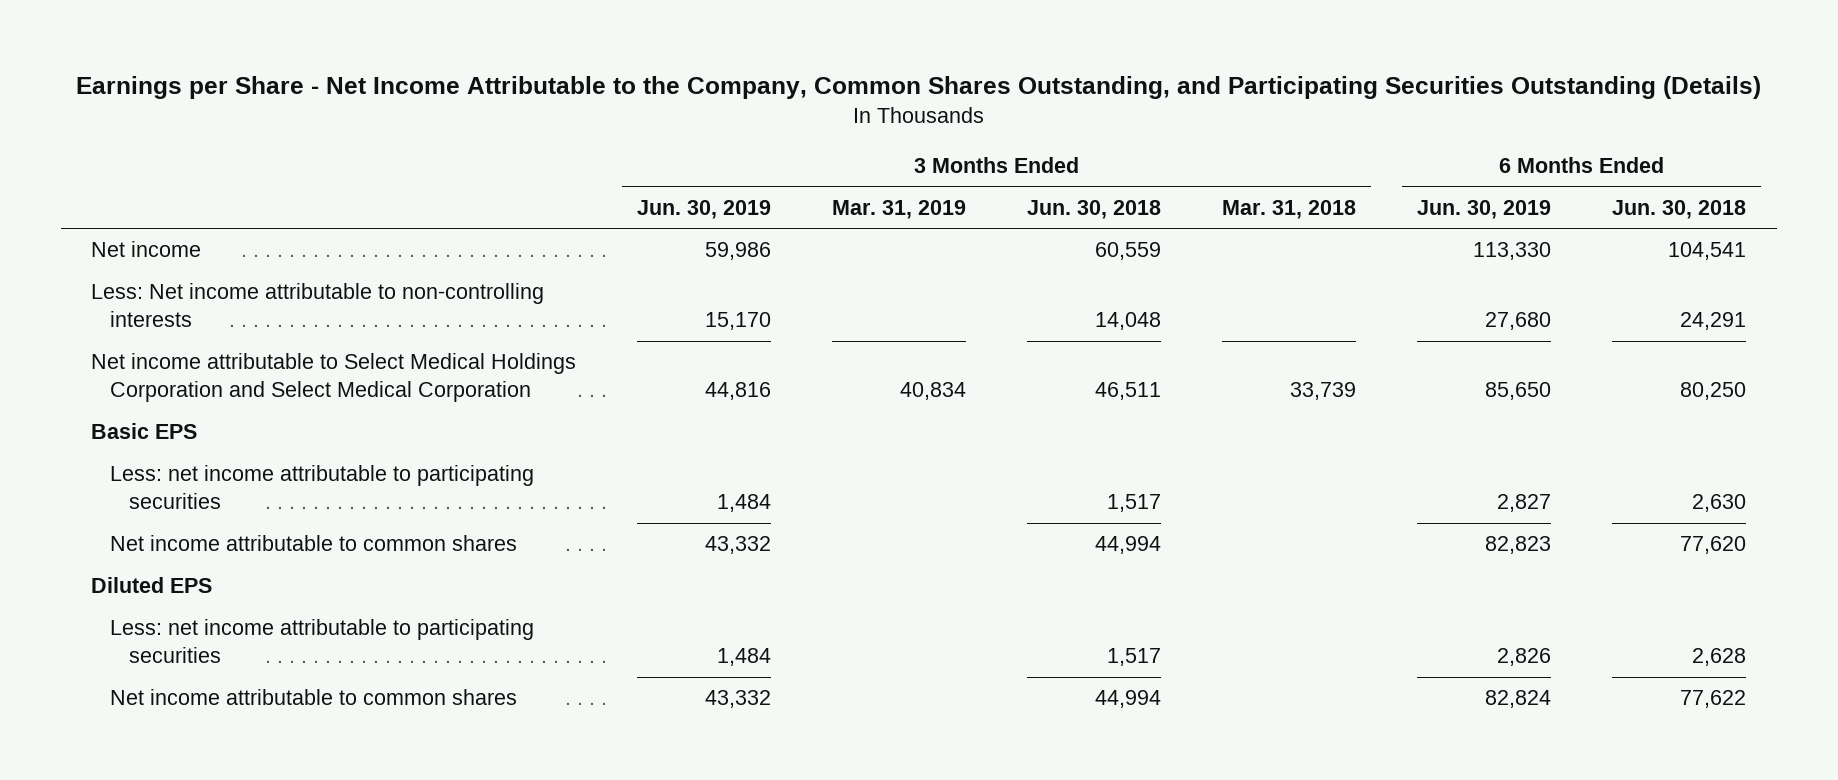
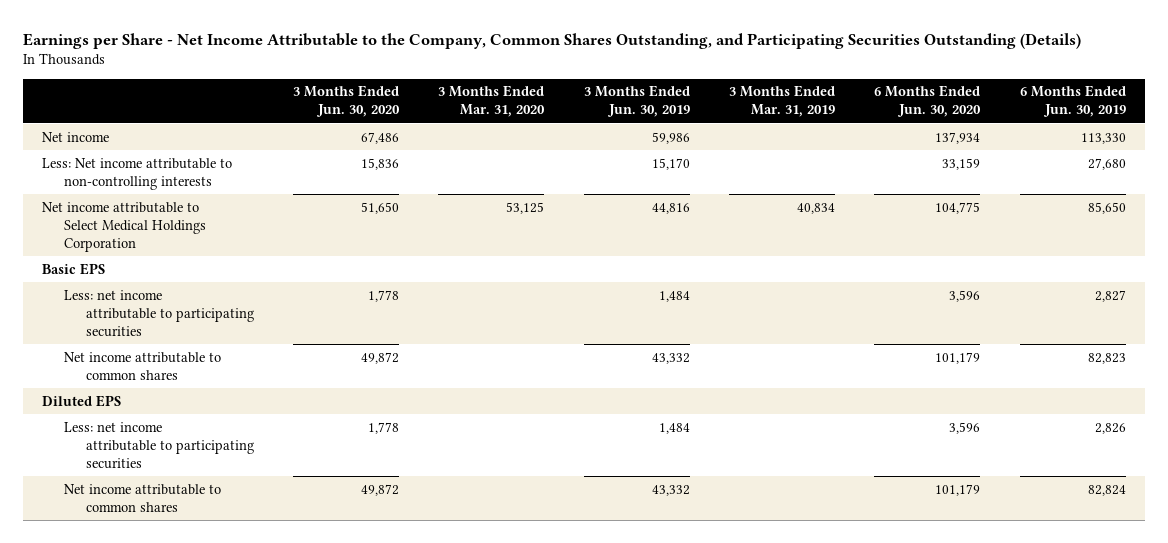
- | 3 Months Ended Jun. 30, 2019 | 3 Months Ended Mar. 31, 2019 | 3 Months Ended Jun. 30, 2018 | 3 Months Ended Mar. 31, 2018 | 6 Months Ended Jun. 30, 2019 | 6 Months Ended Jun. 30, 2018
+ | 3 Months Ended Jun. 30, 2020 | 3 Months Ended Mar. 31, 2020 | 3 Months Ended Jun. 30, 2019 | 3 Months Ended Mar. 31, 2019 | 6 Months Ended Jun. 30, 2020 | 6 Months Ended Jun. 30, 2019
- Net income attributable to Select Medical Holdings Corporation and Select Medical Corporation | 44,816 | 40,834 | 46,511 | 33,739 | 85,650 | 80,250
+ Net income attributable to Select Medical Holdings Corporation | 51,650 | 53,125 | 44,816 | 40,834 | 104,775 | 85,650

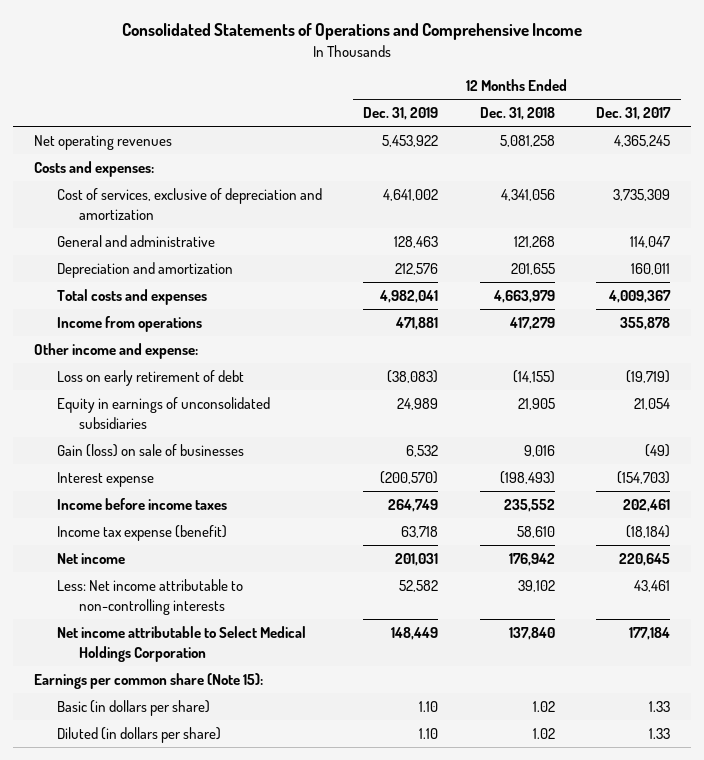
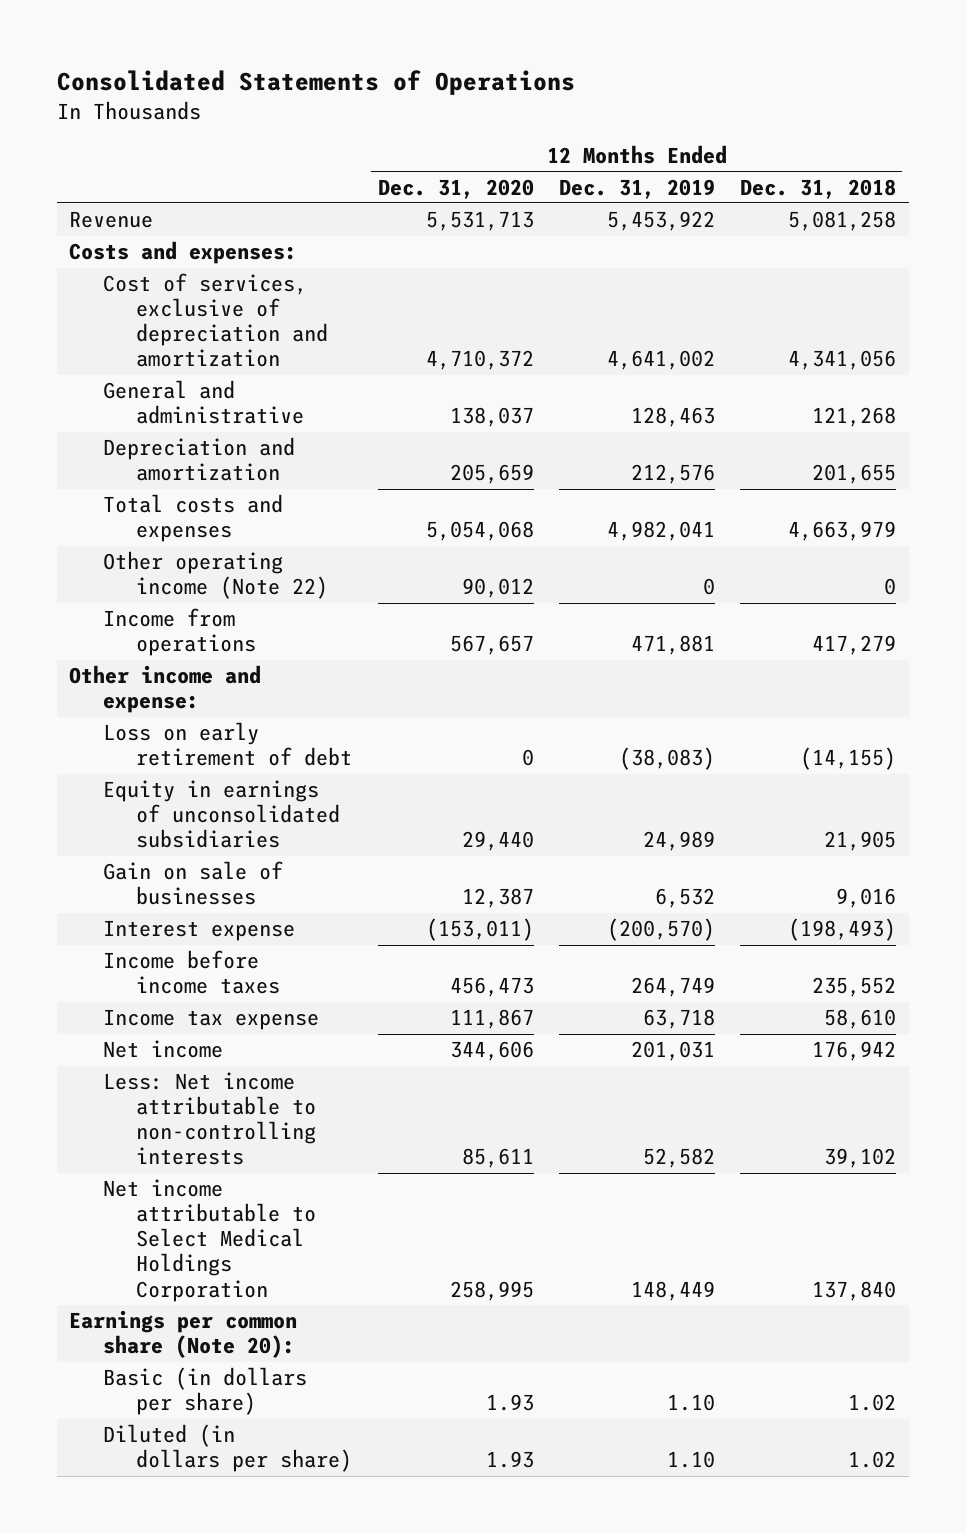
- Consolidated Statements of Operations and Comprehensive Income
+ Consolidated Statements of Operations
- | 12 Months Ended Dec. 31, 2019 | 12 Months Ended Dec. 31, 2018 | 12 Months Ended Dec. 31, 2017
+ | 12 Months Ended Dec. 31, 2020 | 12 Months Ended Dec. 31, 2019 | 12 Months Ended Dec. 31, 2018
- Net operating revenues | 5,453,922 | 5,081,258 | 4,365,245
+ Revenue | 5,531,713 | 5,453,922 | 5,081,258
+ Other operating income (Note 22) | 90,012 | 0 | 0
- Gain (loss) on sale of businesses | 6,532 | 9,016 | (49)
+ Gain on sale of businesses | 12,387 | 6,532 | 9,016
- Income tax expense (benefit) | 63,718 | 58,610 | (18,184)
+ Income tax expense | 111,867 | 63,718 | 58,610
- Earnings per common share (Note 15):
+ Earnings per common share (Note 20):

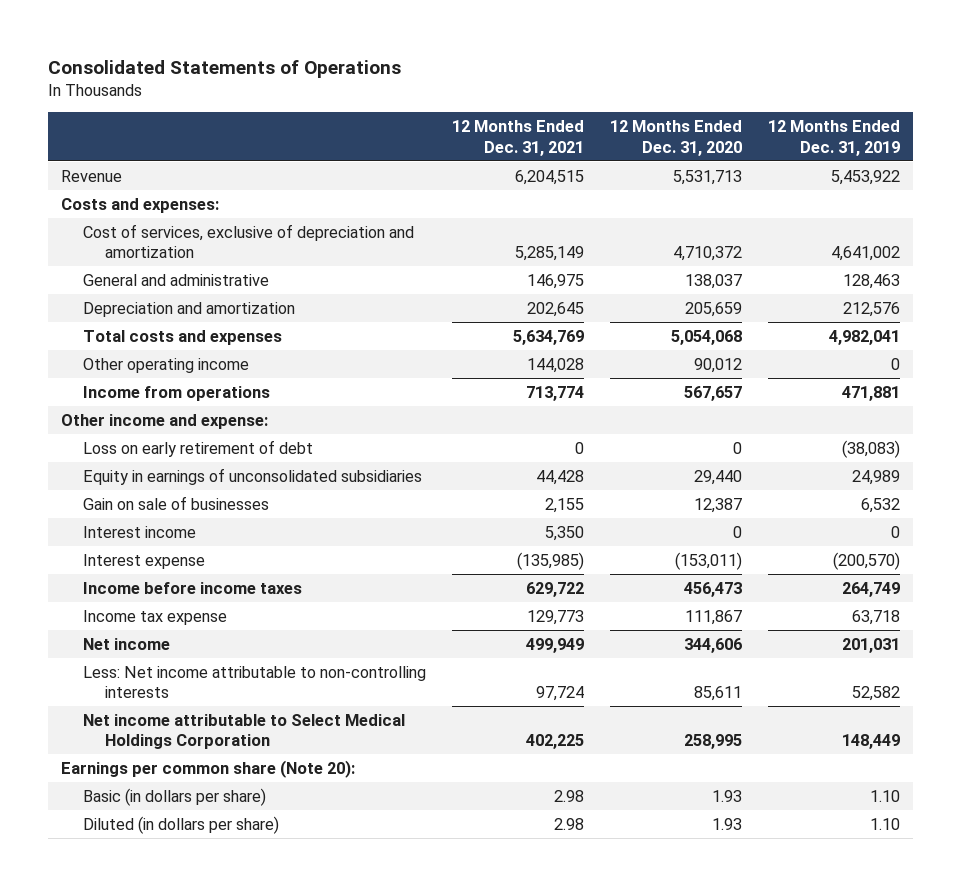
- | 12 Months Ended Dec. 31, 2020 | 12 Months Ended Dec. 31, 2019 | 12 Months Ended Dec. 31, 2018
+ | 12 Months Ended Dec. 31, 2021 | 12 Months Ended Dec. 31, 2020 | 12 Months Ended Dec. 31, 2019
- Other operating income (Note 22) | 90,012 | 0 | 0
+ Other operating income | 144,028 | 90,012 | 0
+ Interest income | 5,350 | 0 | 0

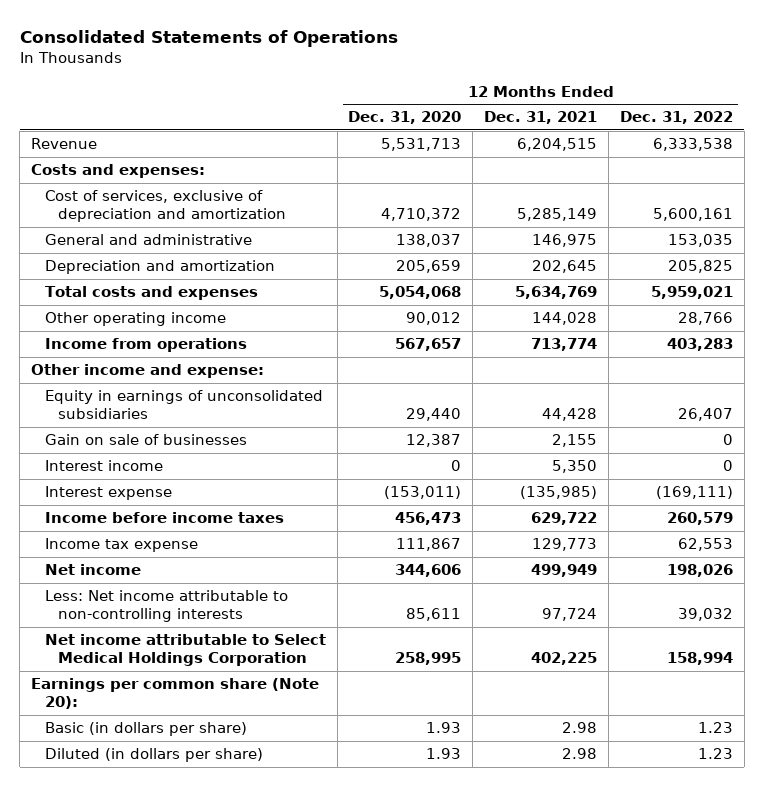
- | 12 Months Ended Dec. 31, 2021 | 12 Months Ended Dec. 31, 2020 | 12 Months Ended Dec. 31, 2019
+ | 12 Months Ended Dec. 31, 2020 | 12 Months Ended Dec. 31, 2021 | 12 Months Ended Dec. 31, 2022
- Loss on early retirement of debt | 0 | 0 | (38,083)

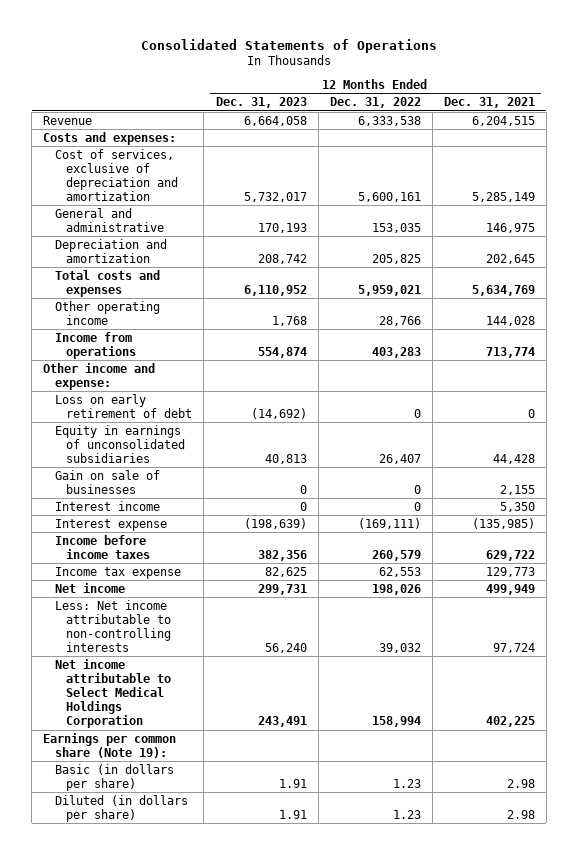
- | 12 Months Ended Dec. 31, 2020 | 12 Months Ended Dec. 31, 2021 | 12 Months Ended Dec. 31, 2022
+ | 12 Months Ended Dec. 31, 2023 | 12 Months Ended Dec. 31, 2022 | 12 Months Ended Dec. 31, 2021
+ Loss on early retirement of debt | (14,692) | 0 | 0
- Earnings per common share (Note 20):
+ Earnings per common share (Note 19):

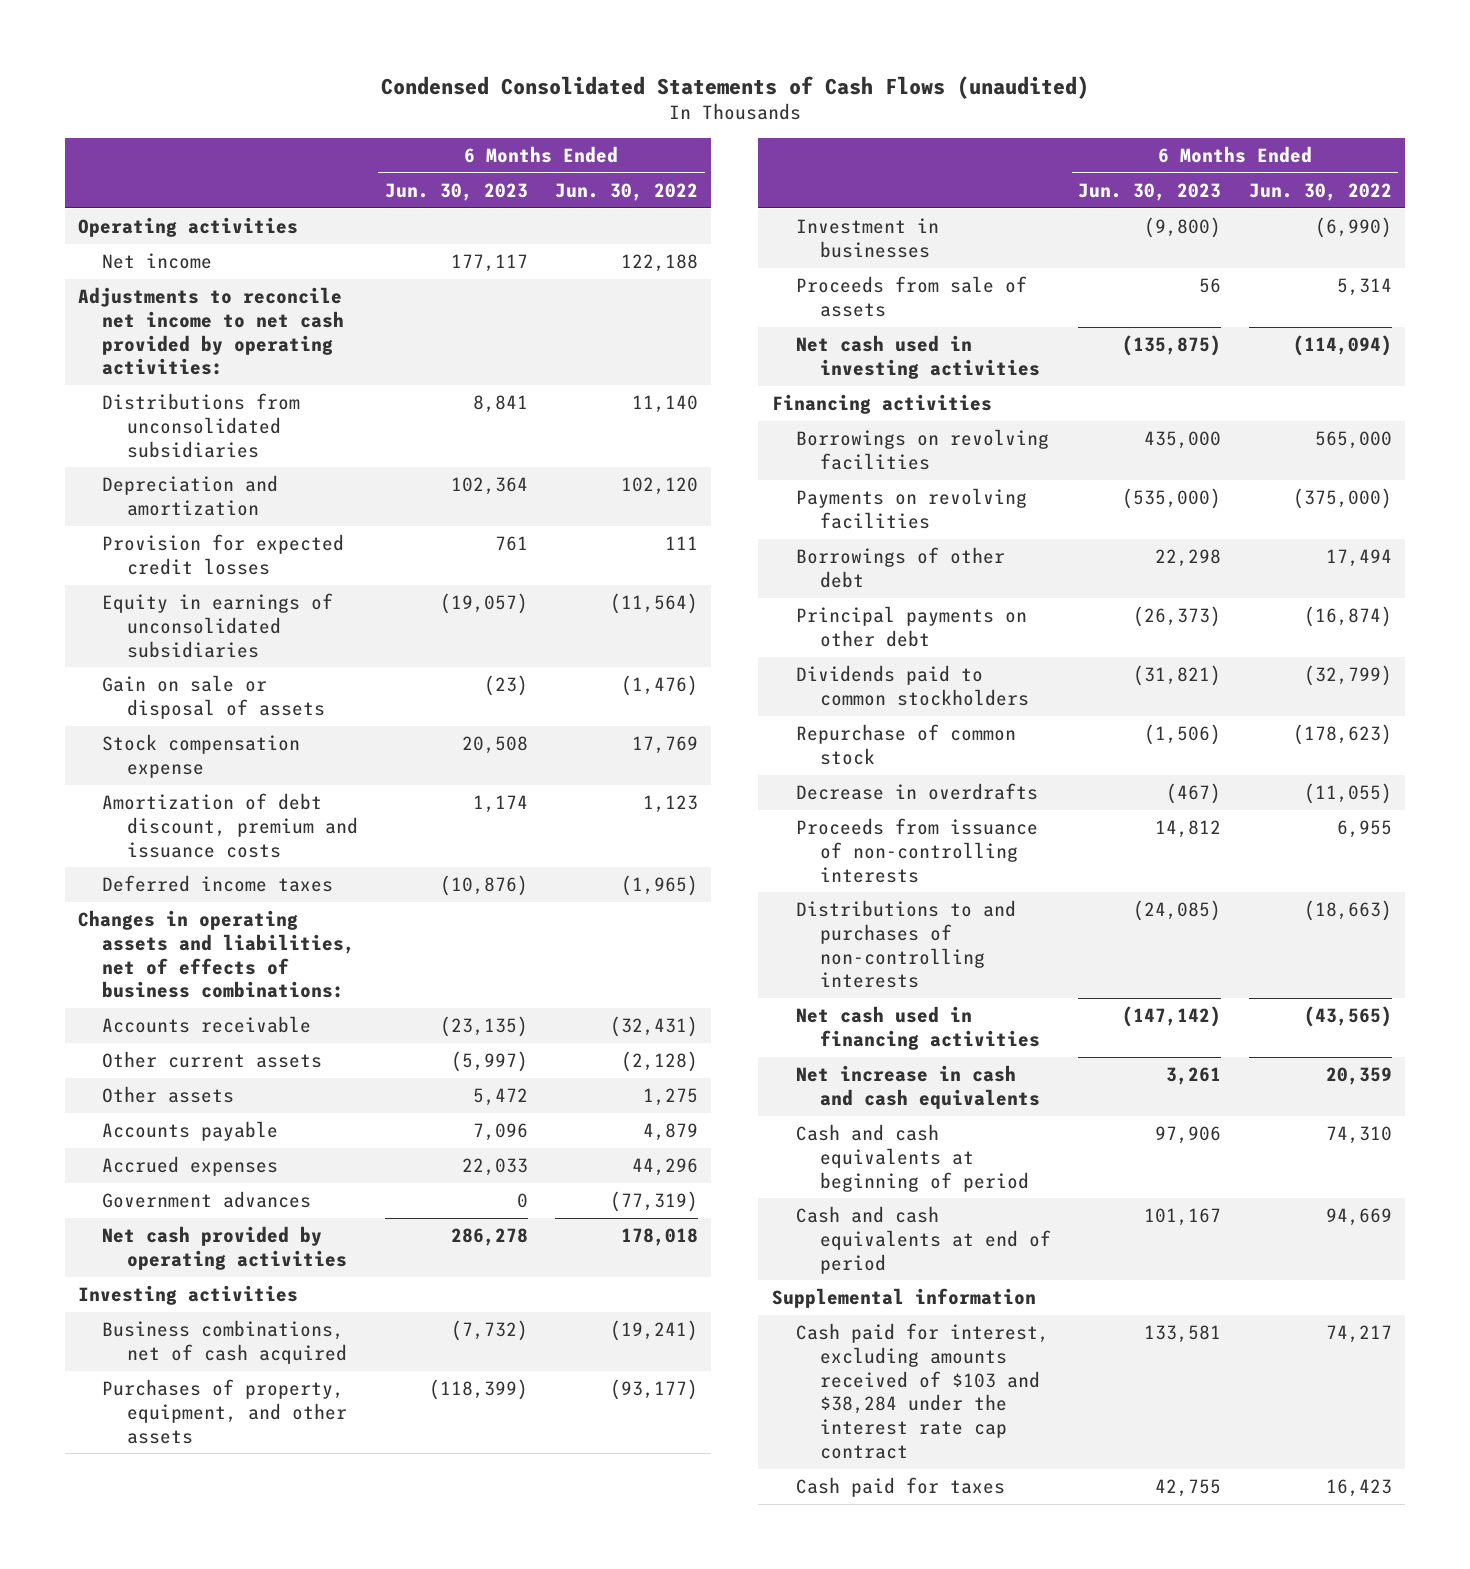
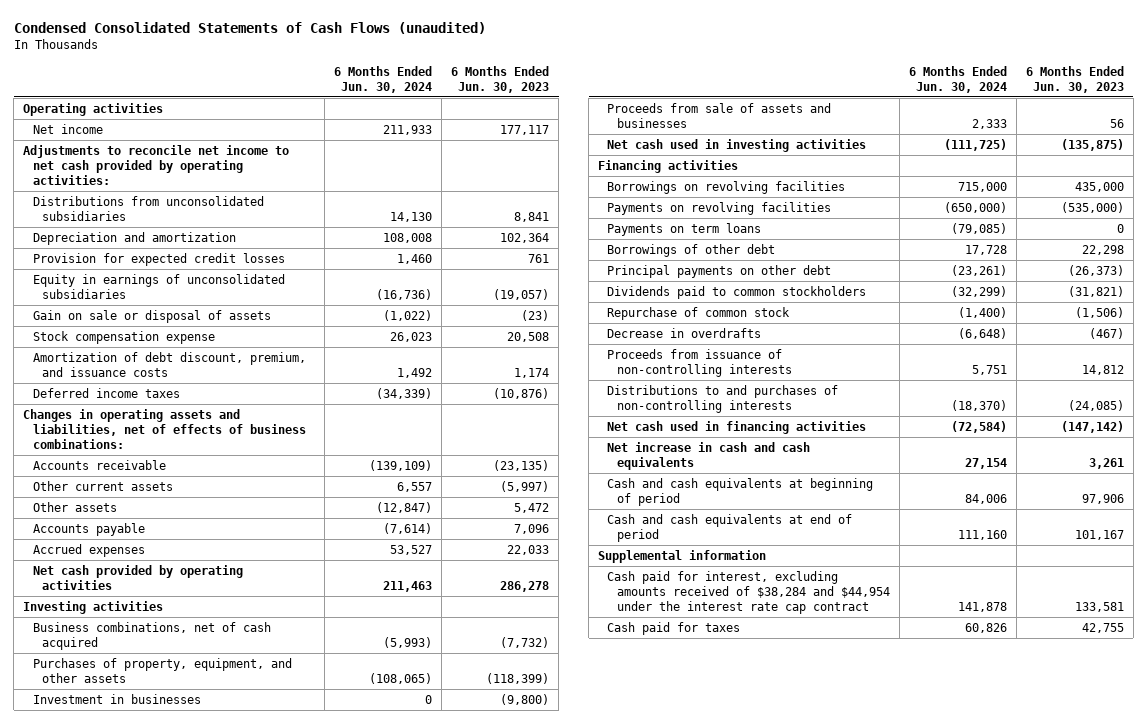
- | 6 Months Ended Jun. 30, 2023 | 6 Months Ended Jun. 30, 2022
+ | 6 Months Ended Jun. 30, 2024 | 6 Months Ended Jun. 30, 2023
- Amortization of debt discount, premium and issuance costs | 1,174 | 1,123
+ Amortization of debt discount, premium, and issuance costs | 1,492 | 1,174
- Government advances | 0 | (77,319)
- Proceeds from sale of assets | 56 | 5,314
+ Proceeds from sale of assets and businesses | 2,333 | 56
+ Payments on term loans | (79,085) | 0
- Cash paid for interest, excluding amounts received of $103 and $38,284 under the interest rate cap contract | 133,581 | 74,217
+ Cash paid for interest, excluding amounts received of $38,284 and $44,954 under the interest rate cap contract | 141,878 | 133,581

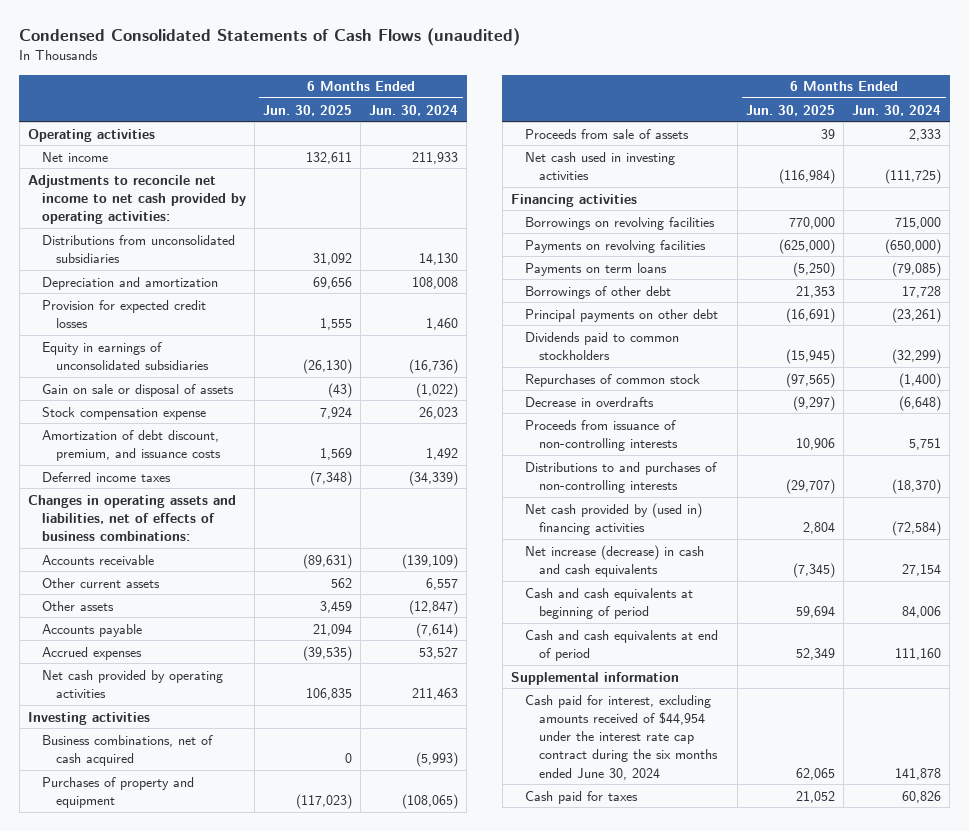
- | 6 Months Ended Jun. 30, 2024 | 6 Months Ended Jun. 30, 2023
+ | 6 Months Ended Jun. 30, 2025 | 6 Months Ended Jun. 30, 2024
- Purchases of property, equipment, and other assets | (108,065) | (118,399)
- Investment in businesses | 0 | (9,800)
- Proceeds from sale of assets and businesses | 2,333 | 56
+ Purchases of property and equipment | (117,023) | (108,065)
+ Proceeds from sale of assets | 39 | 2,333
- Repurchase of common stock | (1,400) | (1,506)
+ Repurchases of common stock | (97,565) | (1,400)
- Net cash used in financing activities | (72,584) | (147,142)
- Net increase in cash and cash equivalents | 27,154 | 3,261
+ Net cash provided by (used in) financing activities | 2,804 | (72,584)
+ Net increase (decrease) in cash and cash equivalents | (7,345) | 27,154
- Cash paid for interest, excluding amounts received of $38,284 and $44,954 under the interest rate cap contract | 141,878 | 133,581
+ Cash paid for interest, excluding amounts received of $44,954 under the interest rate cap contract during the six months ended June 30, 2024 | 62,065 | 141,878

